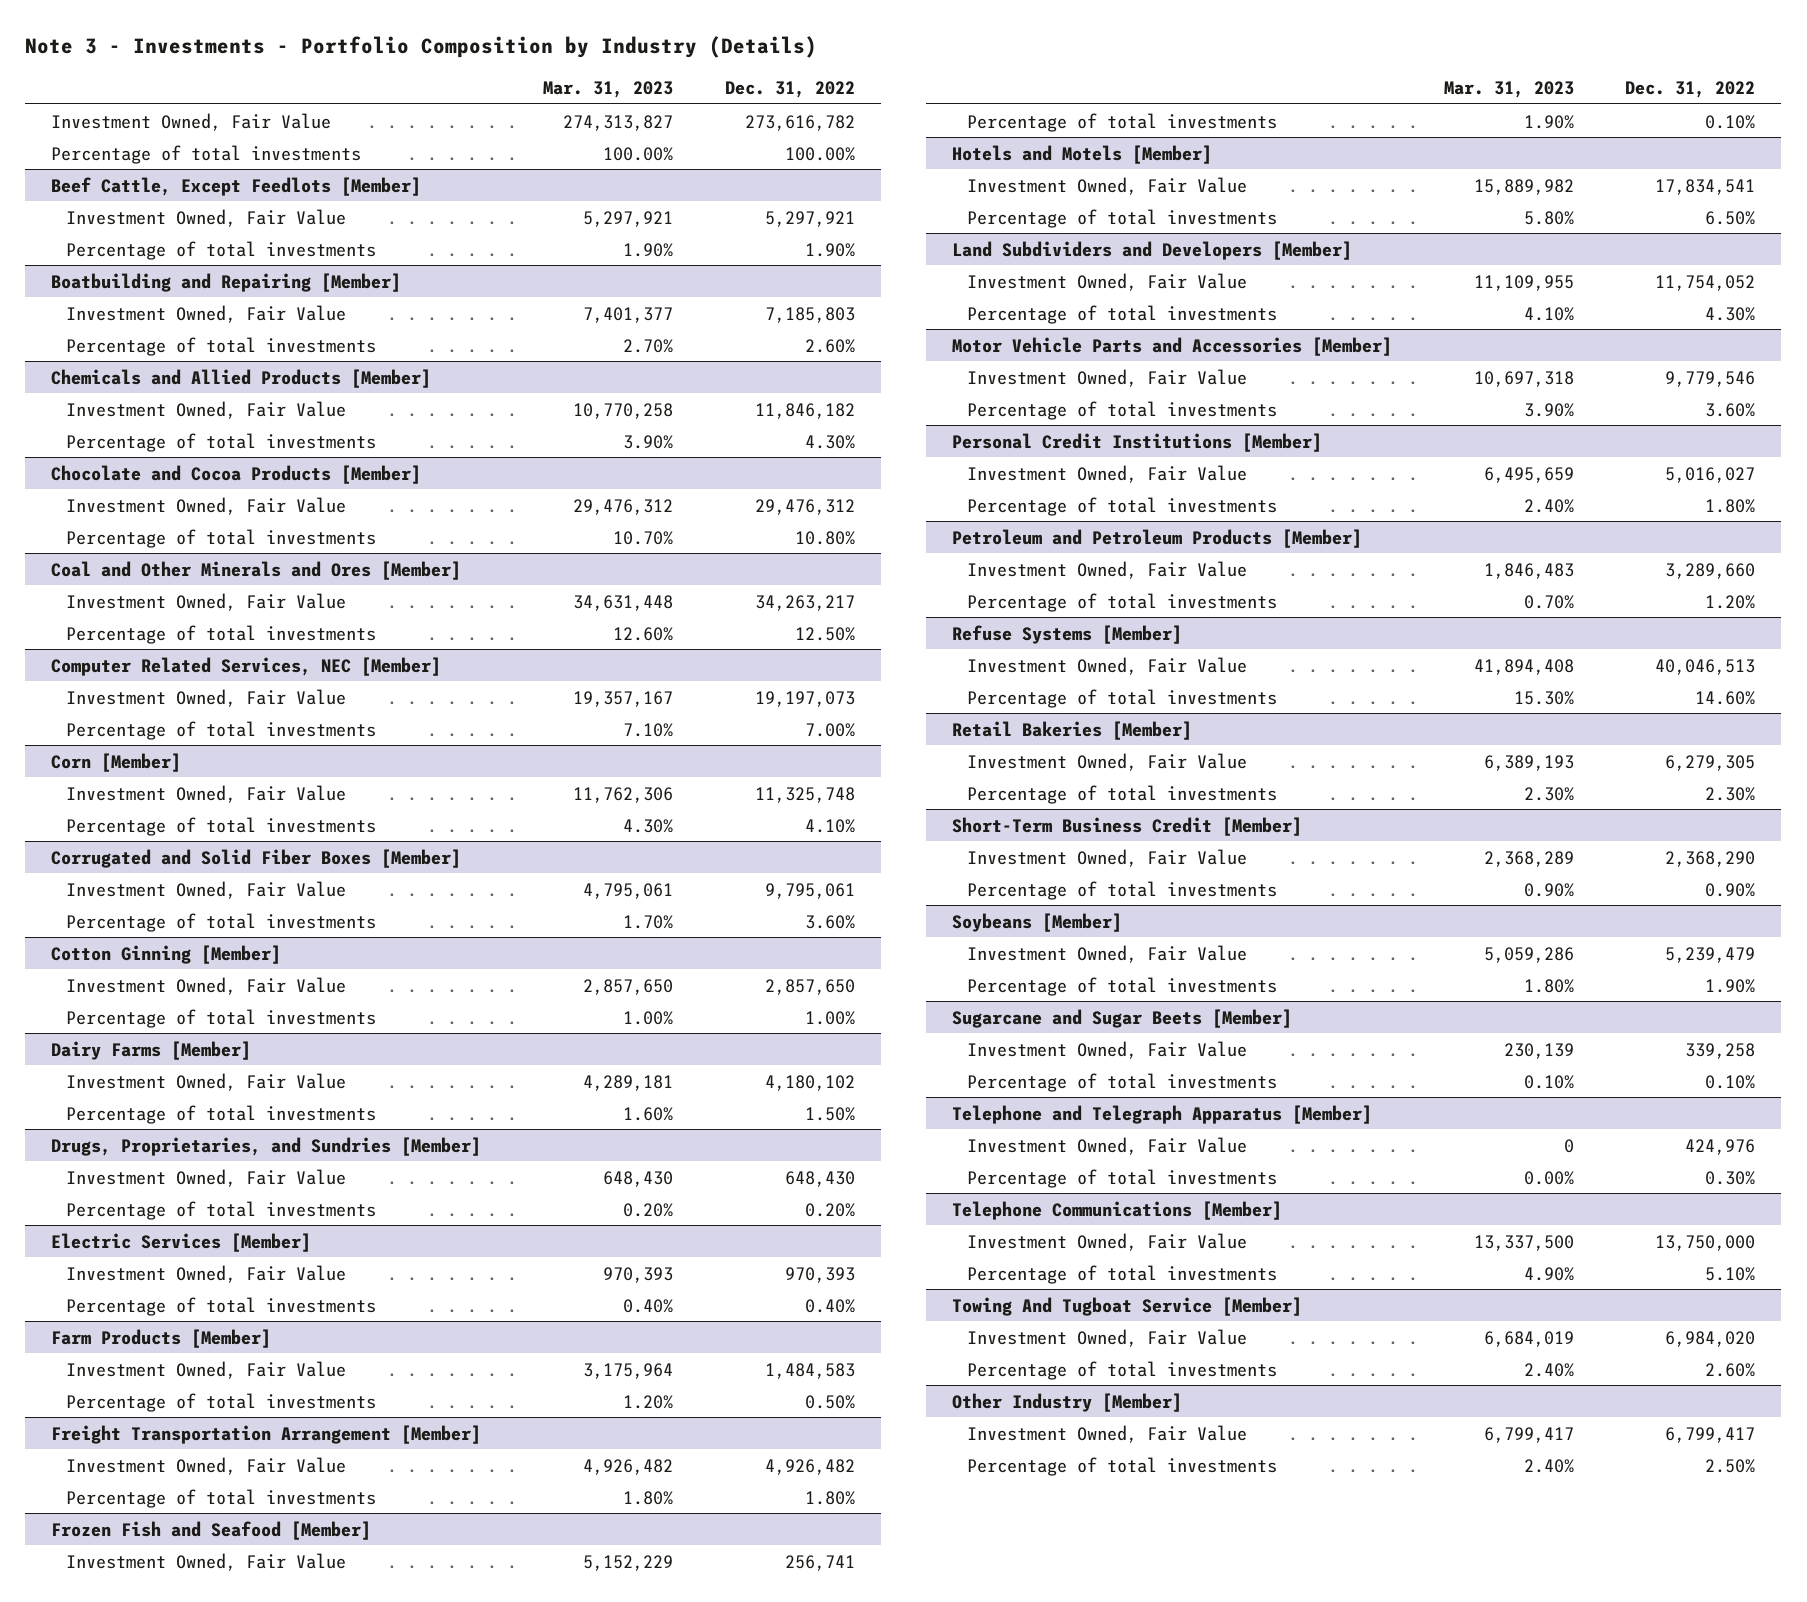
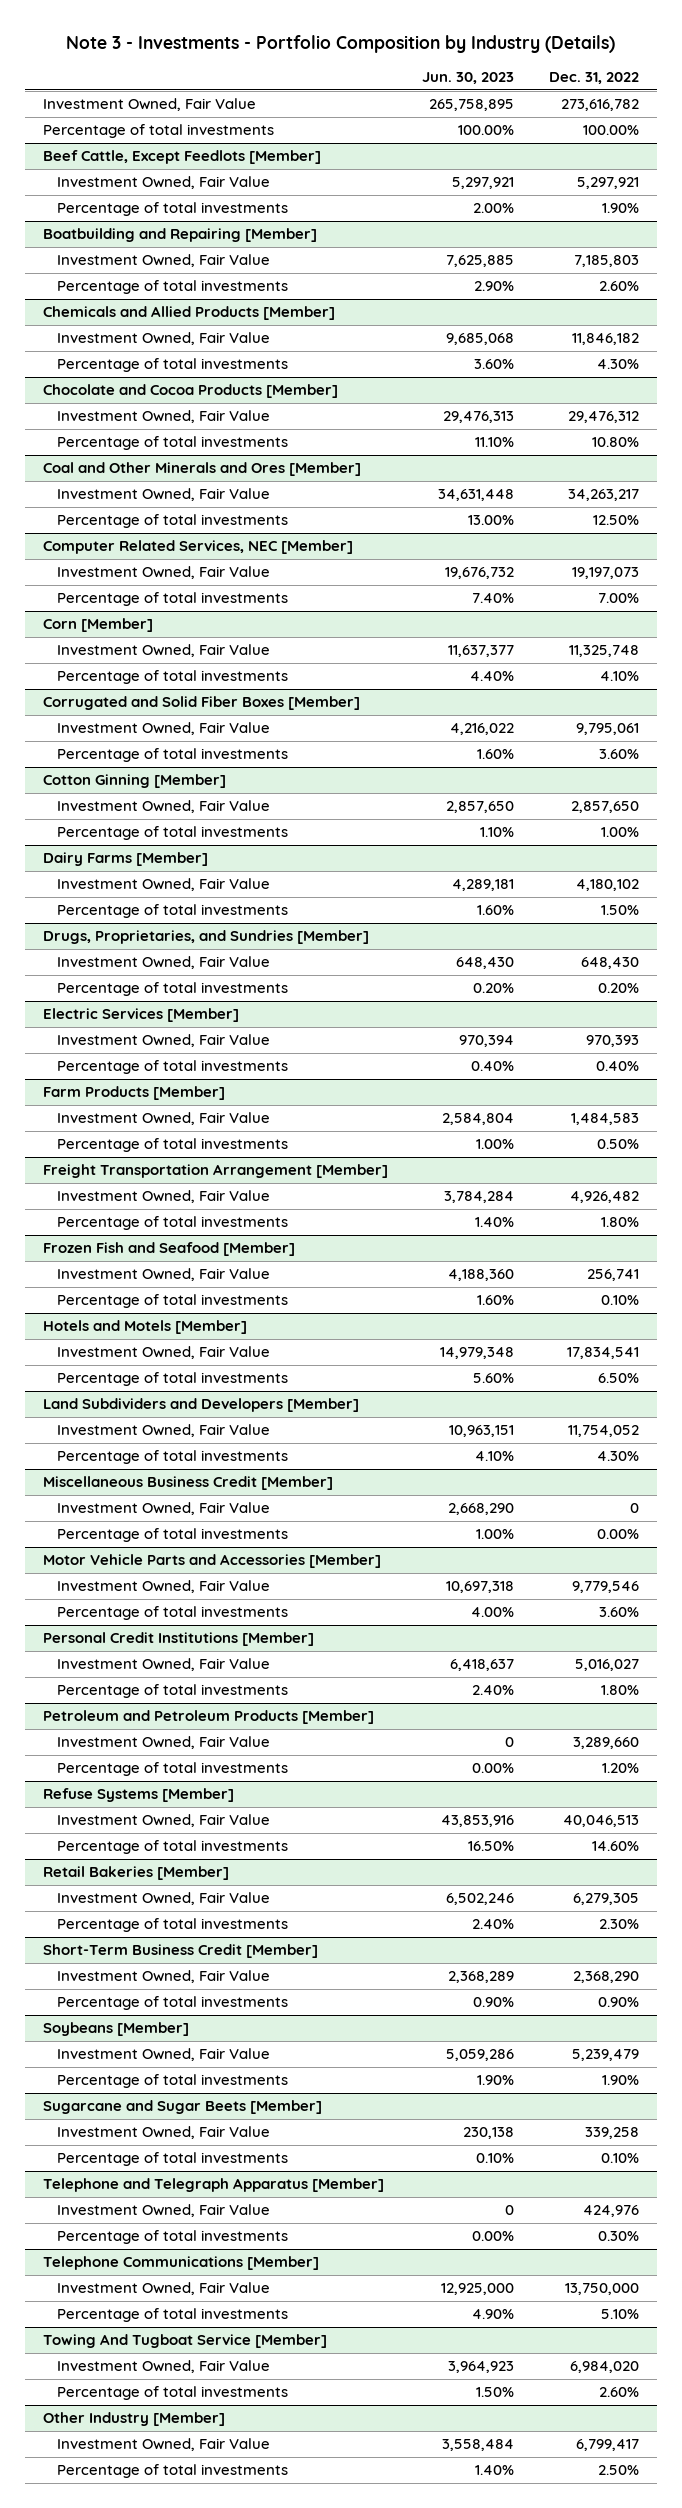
- | Mar. 31, 2023 | Dec. 31, 2022
+ | Jun. 30, 2023 | Dec. 31, 2022
+ Miscellaneous Business Credit [Member]
+ Investment Owned, Fair Value | 2,668,290 | 0
+ Percentage of total investments | 1.00% | 0.00%

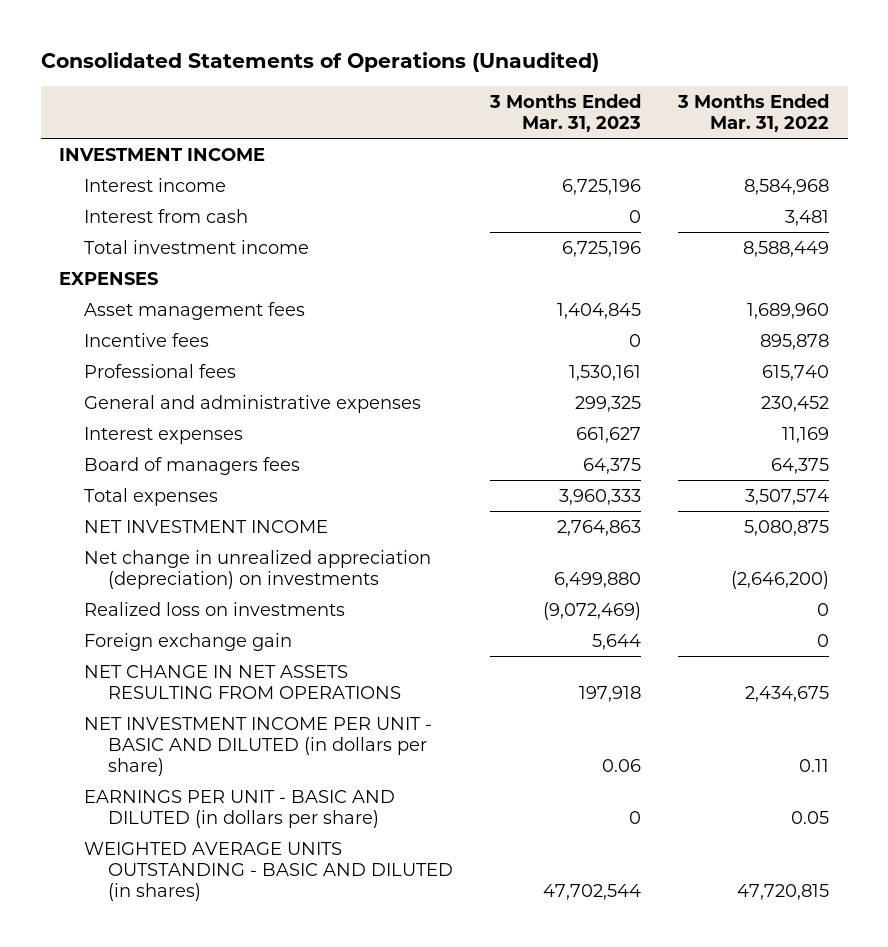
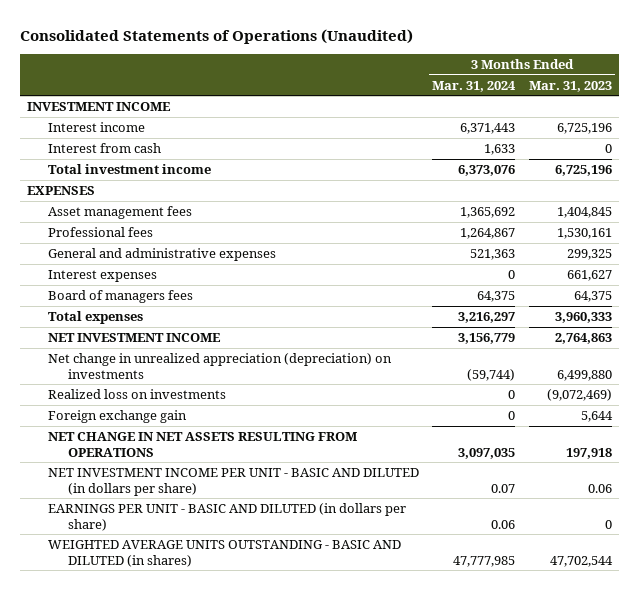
- | 3 Months Ended Mar. 31, 2023 | 3 Months Ended Mar. 31, 2022
+ | 3 Months Ended Mar. 31, 2024 | 3 Months Ended Mar. 31, 2023
- Incentive fees | 0 | 895,878

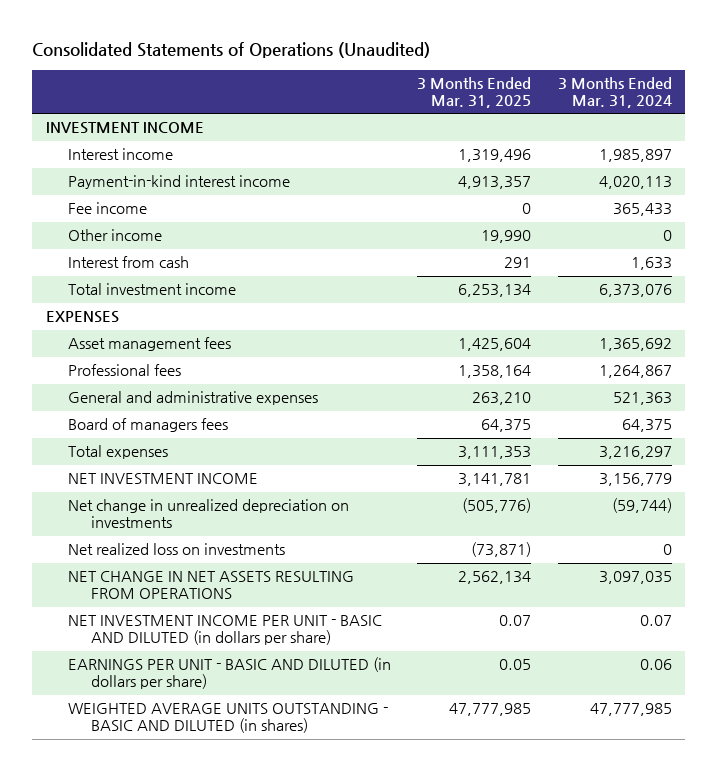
- | 3 Months Ended Mar. 31, 2024 | 3 Months Ended Mar. 31, 2023
+ | 3 Months Ended Mar. 31, 2025 | 3 Months Ended Mar. 31, 2024
- Interest income | 6,371,443 | 6,725,196
+ Interest income | 1,319,496 | 1,985,897
+ Payment-in-kind interest income | 4,913,357 | 4,020,113
+ Fee income | 0 | 365,433
+ Other income | 19,990 | 0
- Interest expenses | 0 | 661,627
- Net change in unrealized appreciation (depreciation) on investments | (59,744) | 6,499,880
- Realized loss on investments | 0 | (9,072,469)
- Foreign exchange gain | 0 | 5,644
+ Net change in unrealized depreciation on investments | (505,776) | (59,744)
+ Net realized loss on investments | (73,871) | 0

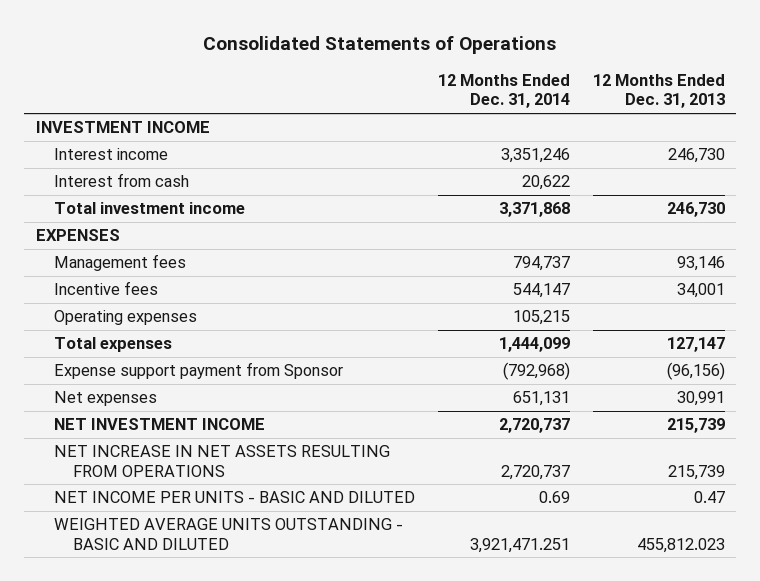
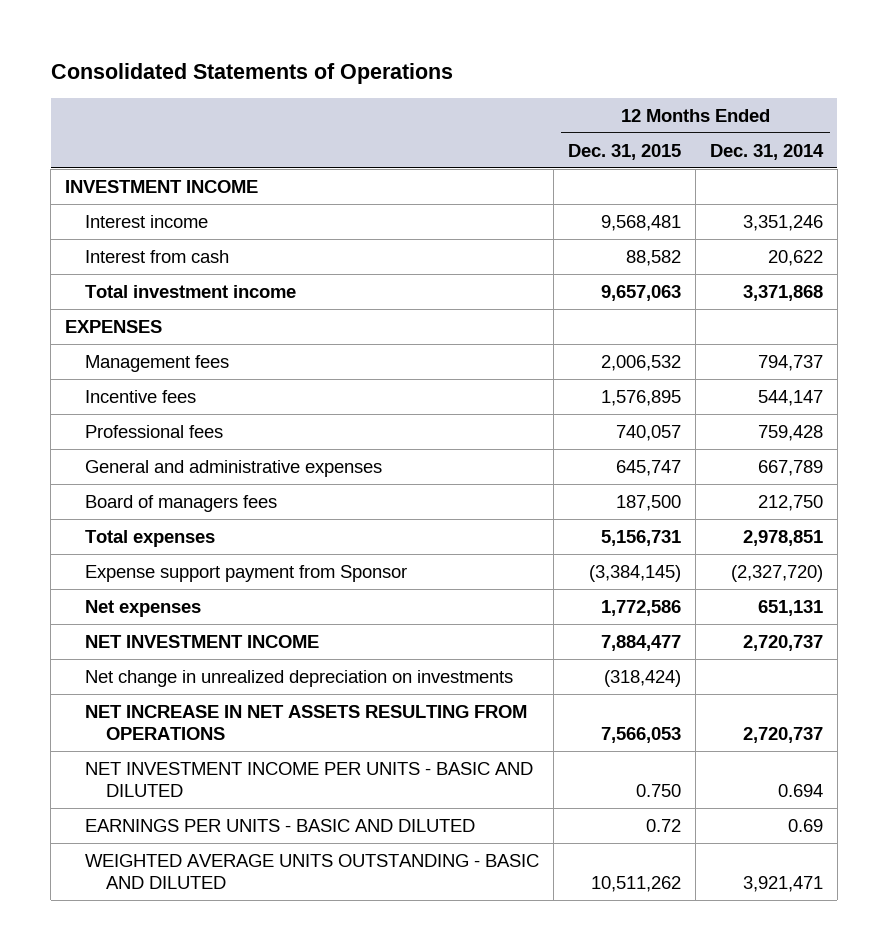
- | 12 Months Ended Dec. 31, 2014 | 12 Months Ended Dec. 31, 2013
+ | 12 Months Ended Dec. 31, 2015 | 12 Months Ended Dec. 31, 2014
- Operating expenses | 105,215 |
- Total expenses | 1,444,099 | 127,147
- Expense support payment from Sponsor | (792,968) | (96,156)
+ Professional fees | 740,057 | 759,428
+ General and administrative expenses | 645,747 | 667,789
+ Board of managers fees | 187,500 | 212,750
+ Total expenses | 5,156,731 | 2,978,851
+ Expense support payment from Sponsor | (3,384,145) | (2,327,720)
+ Net change in unrealized depreciation on investments | (318,424) |
- NET INCOME PER UNITS - BASIC AND DILUTED | 0.69 | 0.47
- WEIGHTED AVERAGE UNITS OUTSTANDING - BASIC AND DILUTED | 3,921,471.251 | 455,812.023
+ NET INVESTMENT INCOME PER UNITS - BASIC AND DILUTED | 0.750 | 0.694
+ EARNINGS PER UNITS - BASIC AND DILUTED | 0.72 | 0.69
+ WEIGHTED AVERAGE UNITS OUTSTANDING - BASIC AND DILUTED | 10,511,262 | 3,921,471

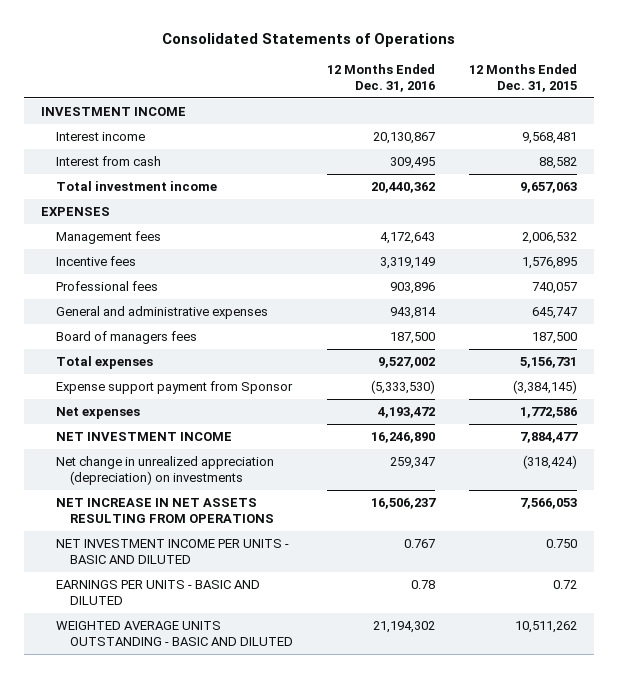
- | 12 Months Ended Dec. 31, 2015 | 12 Months Ended Dec. 31, 2014
+ | 12 Months Ended Dec. 31, 2016 | 12 Months Ended Dec. 31, 2015
- Net change in unrealized depreciation on investments | (318,424) |
+ Net change in unrealized appreciation (depreciation) on investments | 259,347 | (318,424)

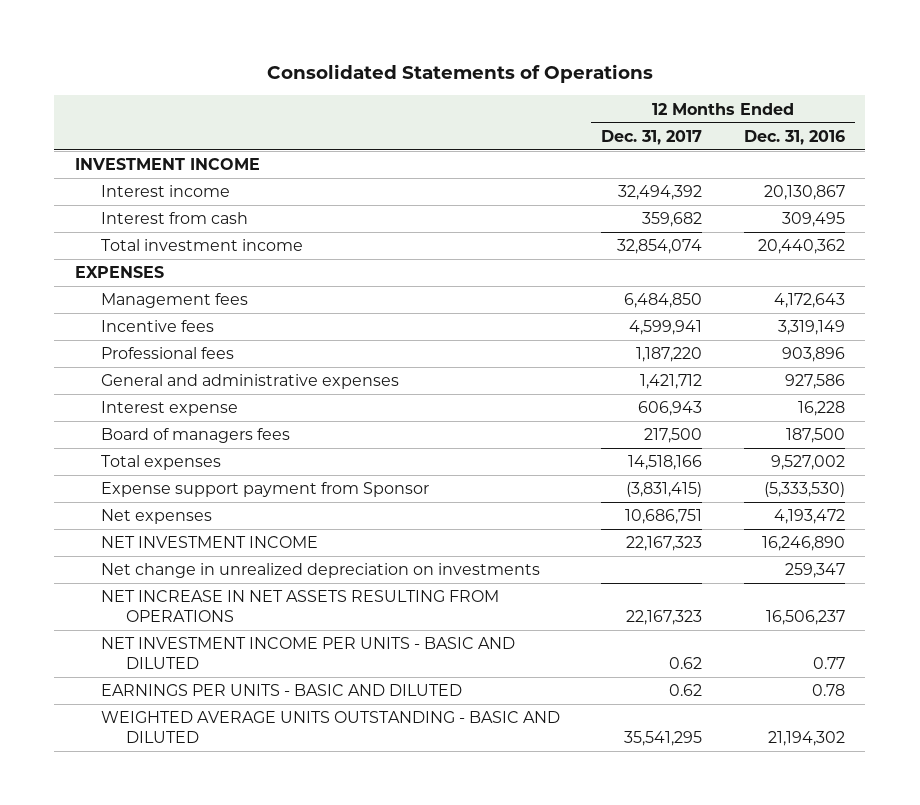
- | 12 Months Ended Dec. 31, 2016 | 12 Months Ended Dec. 31, 2015
+ | 12 Months Ended Dec. 31, 2017 | 12 Months Ended Dec. 31, 2016
- General and administrative expenses | 943,814 | 645,747
+ General and administrative expenses | 1,421,712 | 927,586
+ Interest expense | 606,943 | 16,228
- Net change in unrealized appreciation (depreciation) on investments | 259,347 | (318,424)
+ Net change in unrealized depreciation on investments | | 259,347
- NET INVESTMENT INCOME PER UNITS - BASIC AND DILUTED | 0.767 | 0.750
+ NET INVESTMENT INCOME PER UNITS - BASIC AND DILUTED | 0.62 | 0.77

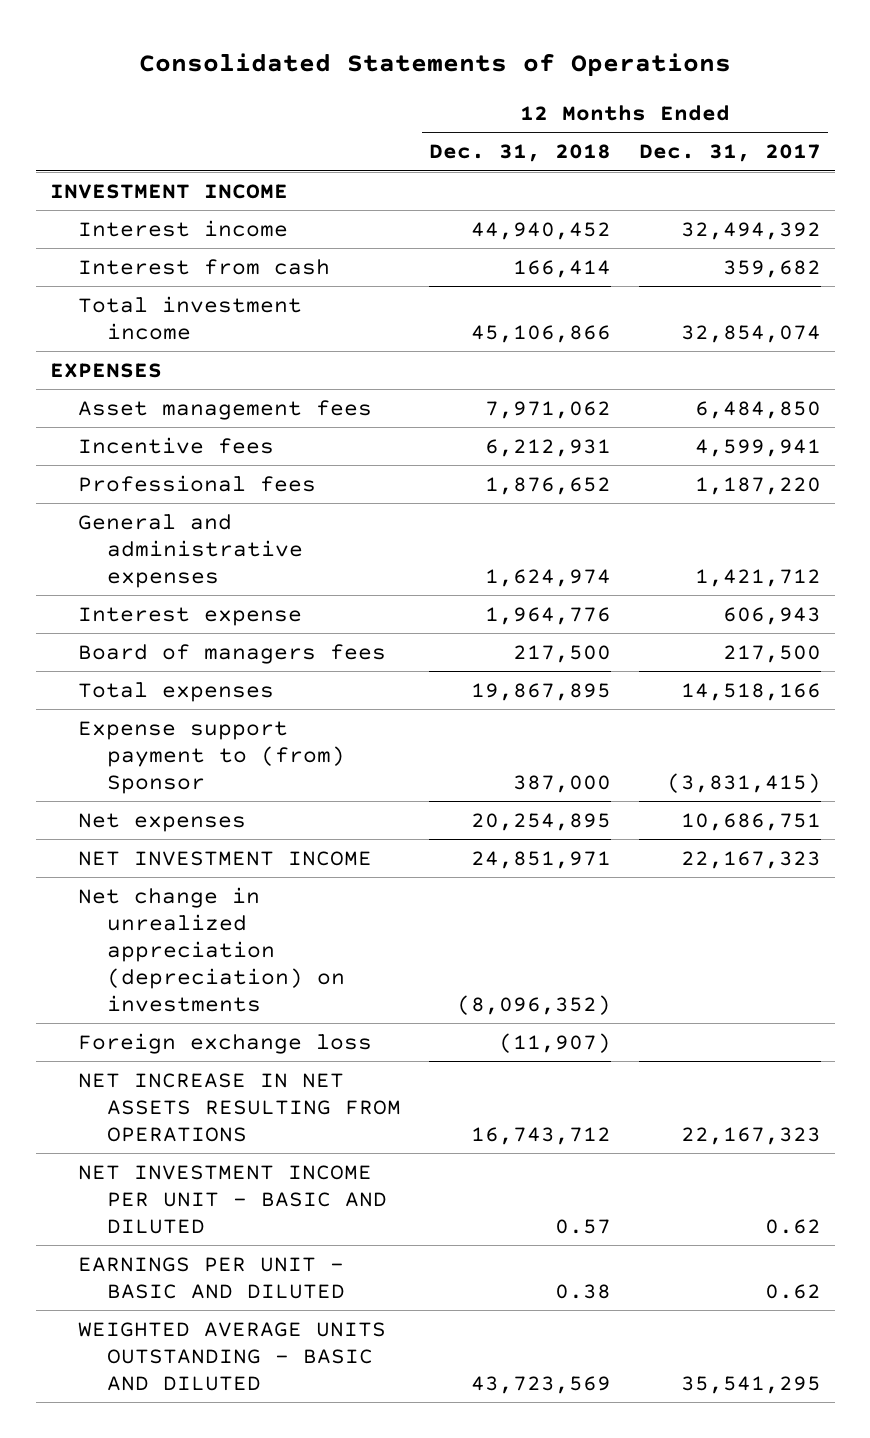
- | 12 Months Ended Dec. 31, 2017 | 12 Months Ended Dec. 31, 2016
+ | 12 Months Ended Dec. 31, 2018 | 12 Months Ended Dec. 31, 2017
- Management fees | 6,484,850 | 4,172,643
+ Asset management fees | 7,971,062 | 6,484,850
- Expense support payment from Sponsor | (3,831,415) | (5,333,530)
+ Expense support payment to (from) Sponsor | 387,000 | (3,831,415)
- Net change in unrealized depreciation on investments | | 259,347
+ Net change in unrealized appreciation (depreciation) on investments | (8,096,352) |
+ Foreign exchange loss | (11,907) |
- NET INVESTMENT INCOME PER UNITS - BASIC AND DILUTED | 0.62 | 0.77
- EARNINGS PER UNITS - BASIC AND DILUTED | 0.62 | 0.78
+ NET INVESTMENT INCOME PER UNIT - BASIC AND DILUTED | 0.57 | 0.62
+ EARNINGS PER UNIT - BASIC AND DILUTED | 0.38 | 0.62

